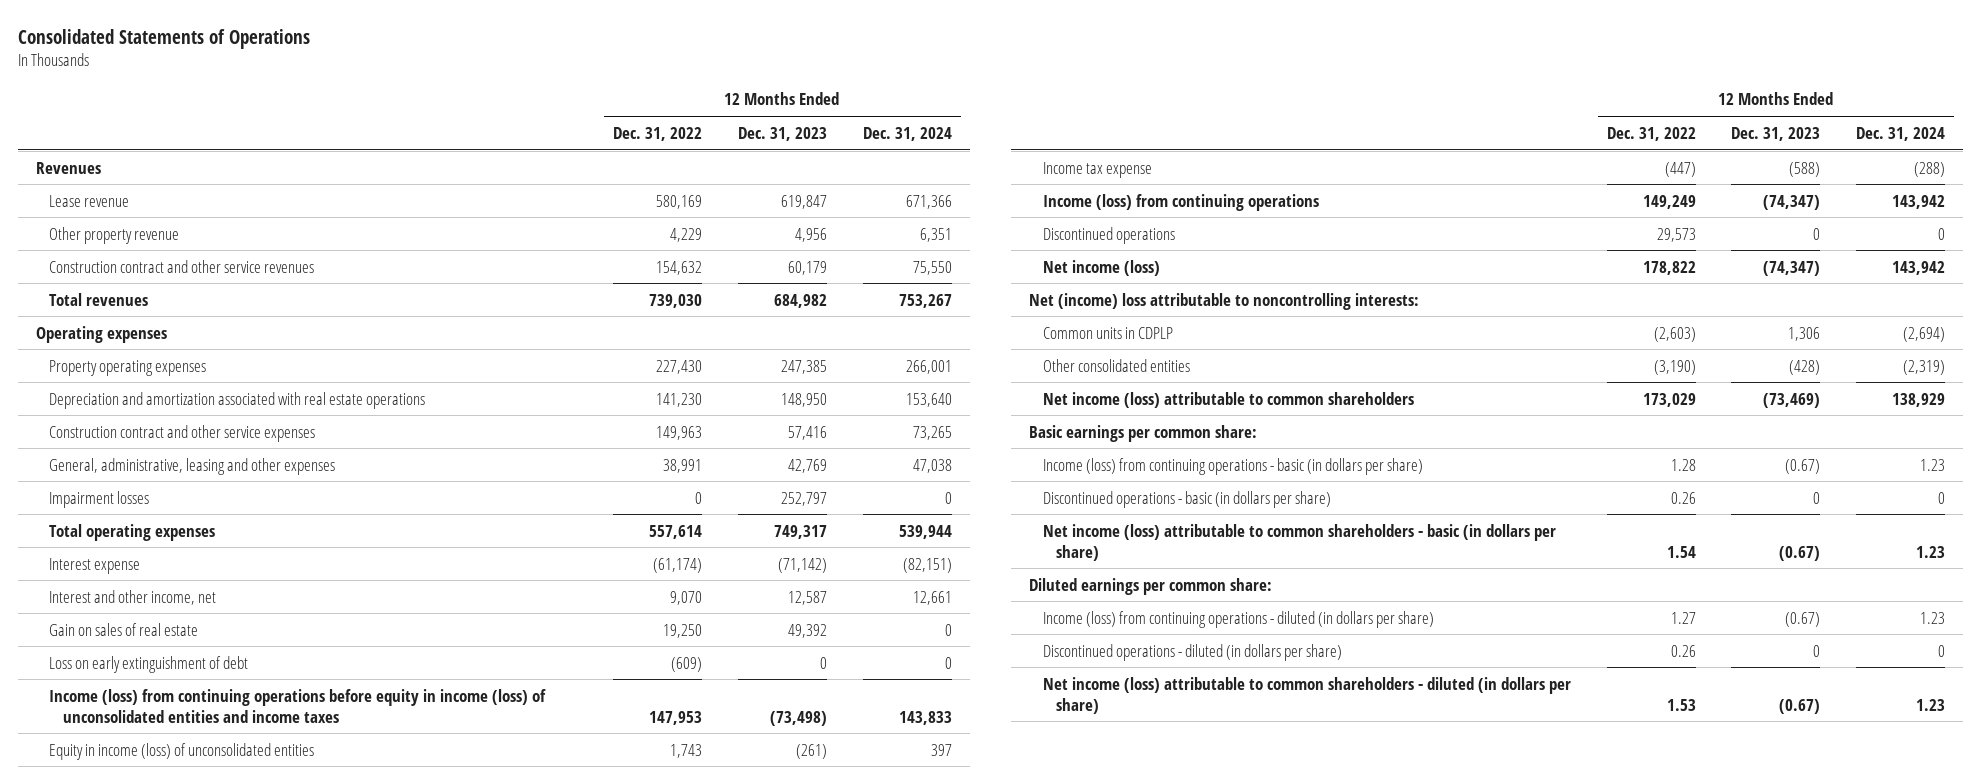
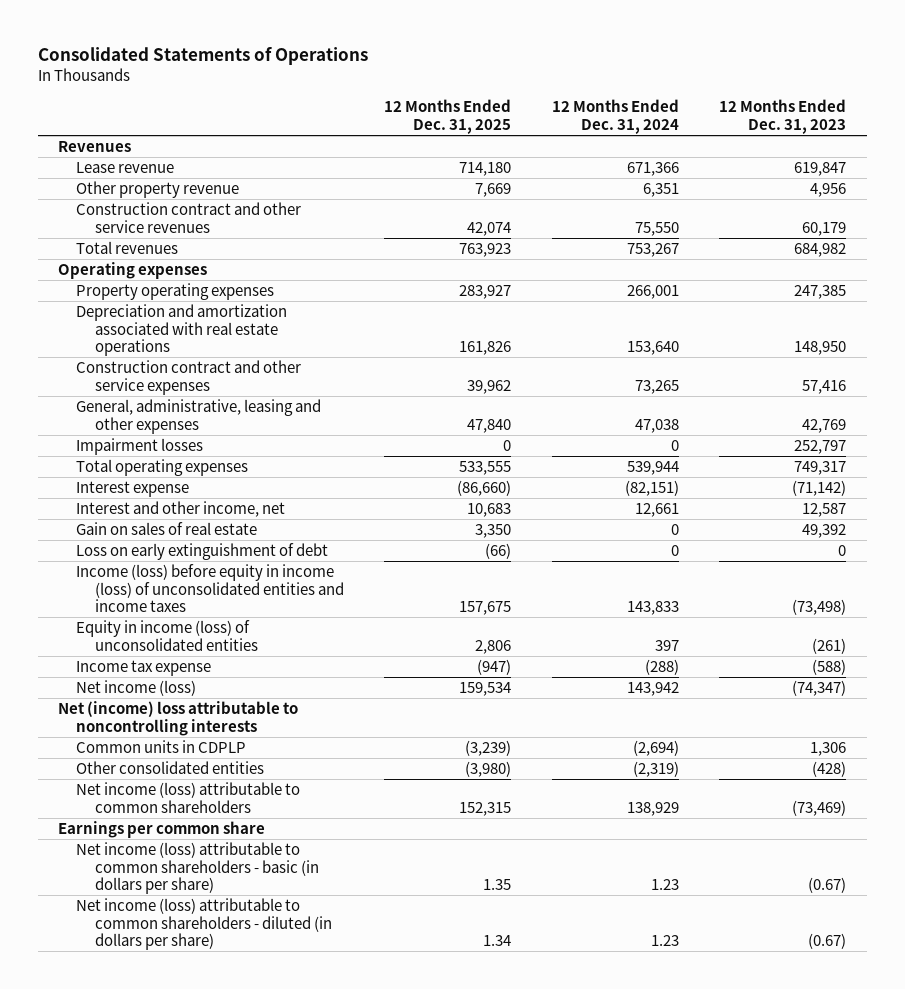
- | 12 Months Ended Dec. 31, 2022 | 12 Months Ended Dec. 31, 2023 | 12 Months Ended Dec. 31, 2024
+ | 12 Months Ended Dec. 31, 2025 | 12 Months Ended Dec. 31, 2024 | 12 Months Ended Dec. 31, 2023
- Income (loss) from continuing operations before equity in income (loss) of unconsolidated entities and income taxes | 147,953 | (73,498) | 143,833
+ Income (loss) before equity in income (loss) of unconsolidated entities and income taxes | 157,675 | 143,833 | (73,498)
- Income (loss) from continuing operations | 149,249 | (74,347) | 143,942
- Discontinued operations | 29,573 | 0 | 0
- Net (income) loss attributable to noncontrolling interests:
+ Net (income) loss attributable to noncontrolling interests
- Basic earnings per common share:
- Income (loss) from continuing operations - basic (in dollars per share) | 1.28 | (0.67) | 1.23
- Discontinued operations - basic (in dollars per share) | 0.26 | 0 | 0
+ Earnings per common share
- Diluted earnings per common share:
- Income (loss) from continuing operations - diluted (in dollars per share) | 1.27 | (0.67) | 1.23
- Discontinued operations - diluted (in dollars per share) | 0.26 | 0 | 0

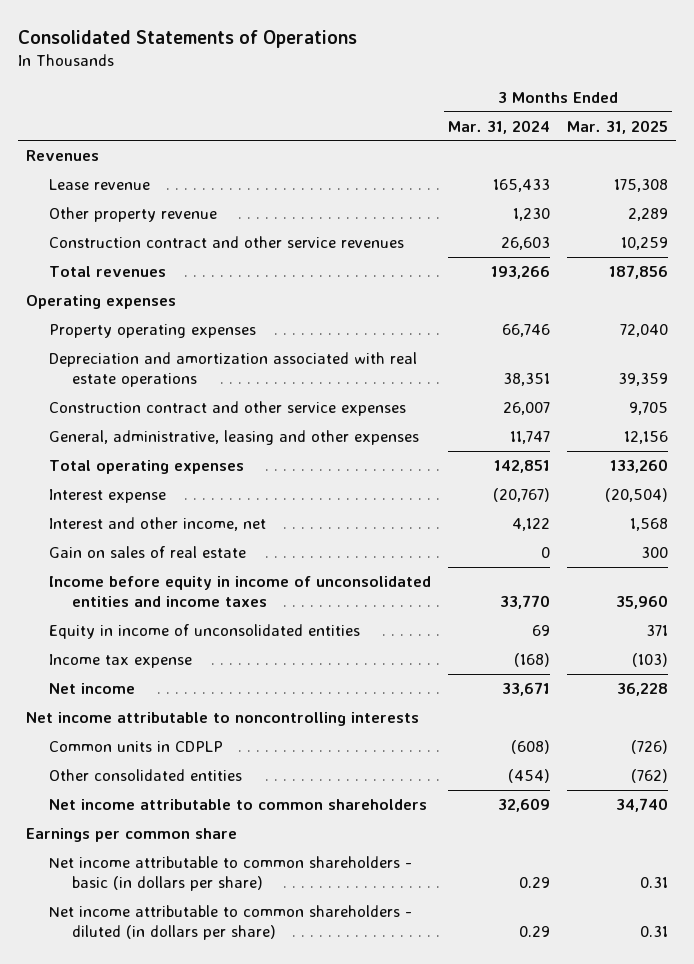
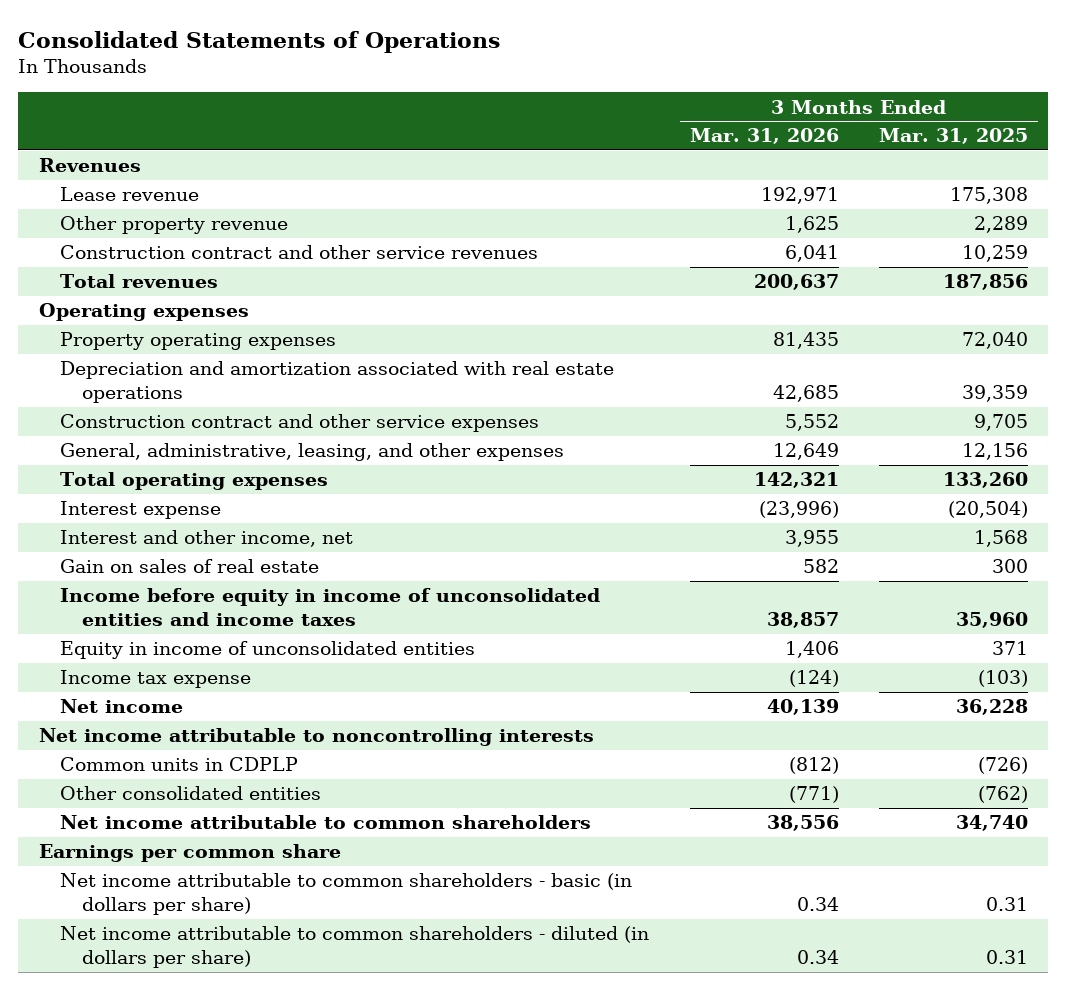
- | 3 Months Ended Mar. 31, 2024 | 3 Months Ended Mar. 31, 2025
+ | 3 Months Ended Mar. 31, 2026 | 3 Months Ended Mar. 31, 2025
- General, administrative, leasing and other expenses | 11,747 | 12,156
+ General, administrative, leasing, and other expenses | 12,649 | 12,156

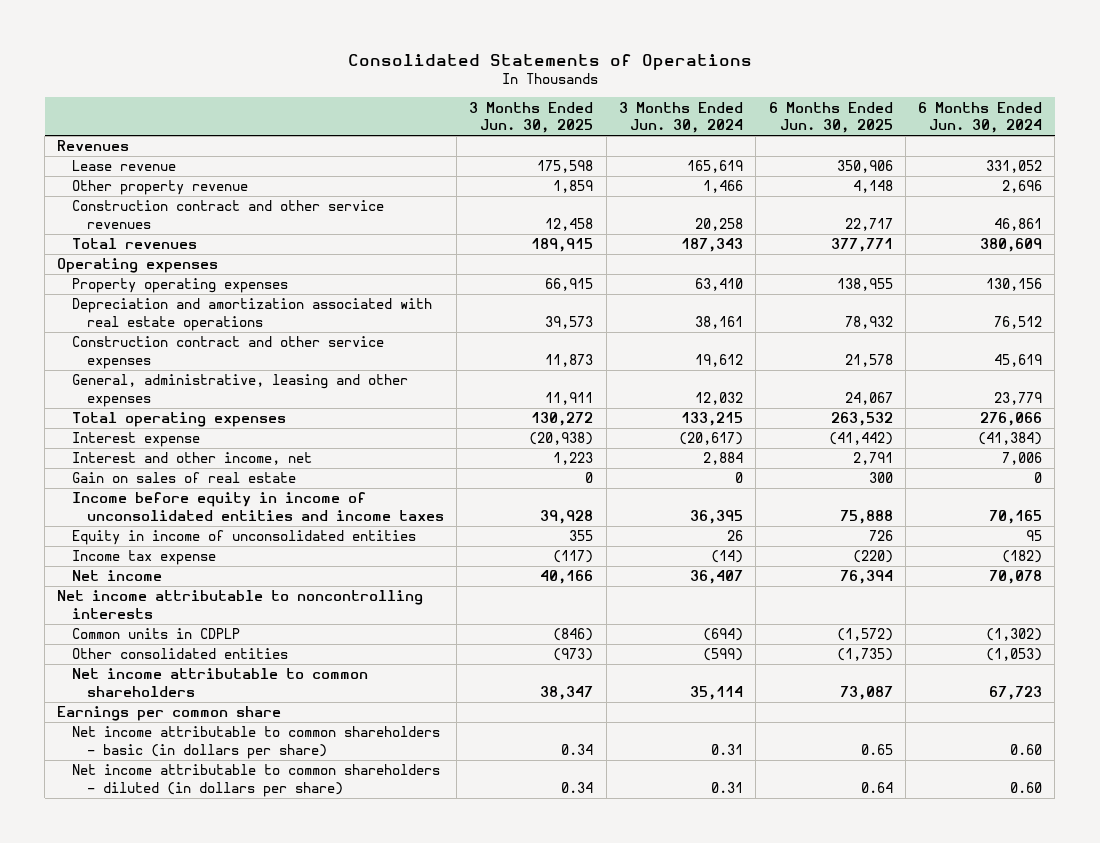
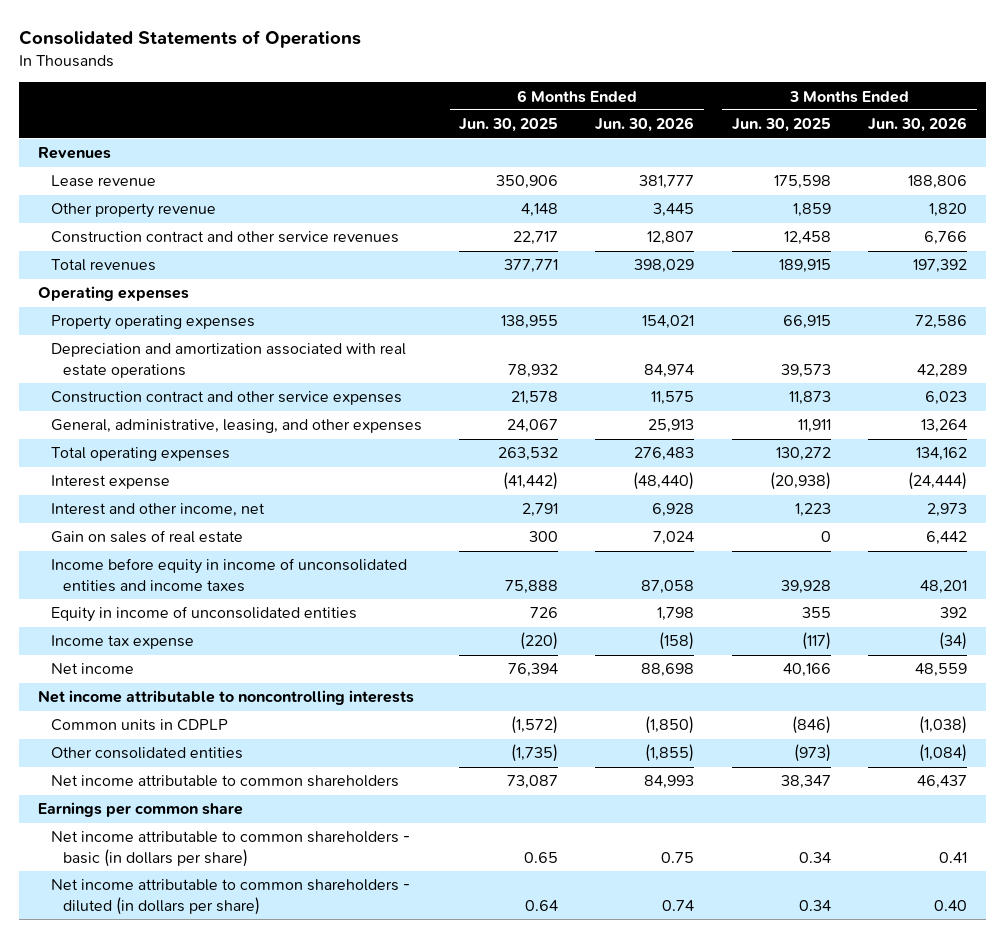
- | 3 Months Ended Jun. 30, 2025 | 3 Months Ended Jun. 30, 2024 | 6 Months Ended Jun. 30, 2025 | 6 Months Ended Jun. 30, 2024
+ | 6 Months Ended Jun. 30, 2025 | 6 Months Ended Jun. 30, 2026 | 3 Months Ended Jun. 30, 2025 | 3 Months Ended Jun. 30, 2026
- General, administrative, leasing and other expenses | 11,911 | 12,032 | 24,067 | 23,779
+ General, administrative, leasing, and other expenses | 24,067 | 25,913 | 11,911 | 13,264

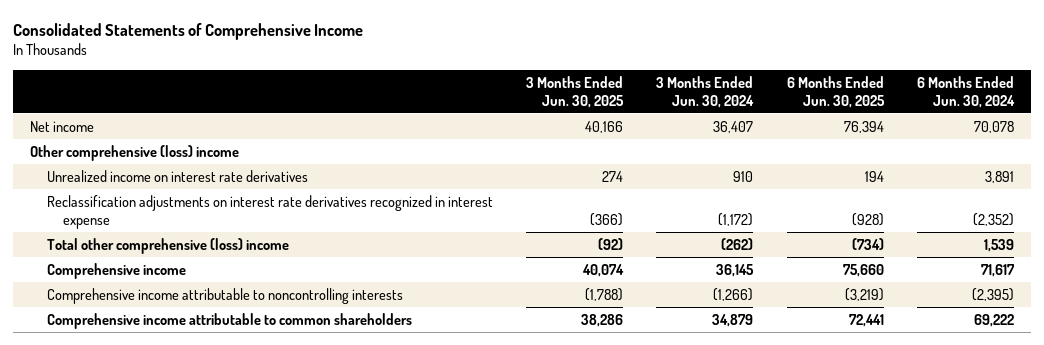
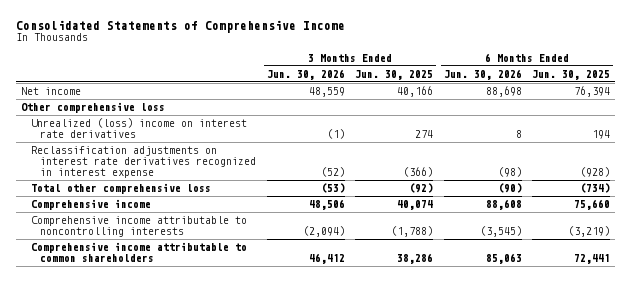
- | 3 Months Ended Jun. 30, 2025 | 3 Months Ended Jun. 30, 2024 | 6 Months Ended Jun. 30, 2025 | 6 Months Ended Jun. 30, 2024
+ | 3 Months Ended Jun. 30, 2026 | 3 Months Ended Jun. 30, 2025 | 6 Months Ended Jun. 30, 2026 | 6 Months Ended Jun. 30, 2025
- Other comprehensive (loss) income
- Unrealized income on interest rate derivatives | 274 | 910 | 194 | 3,891
+ Other comprehensive loss
+ Unrealized (loss) income on interest rate derivatives | (1) | 274 | 8 | 194
- Total other comprehensive (loss) income | (92) | (262) | (734) | 1,539
+ Total other comprehensive loss | (53) | (92) | (90) | (734)

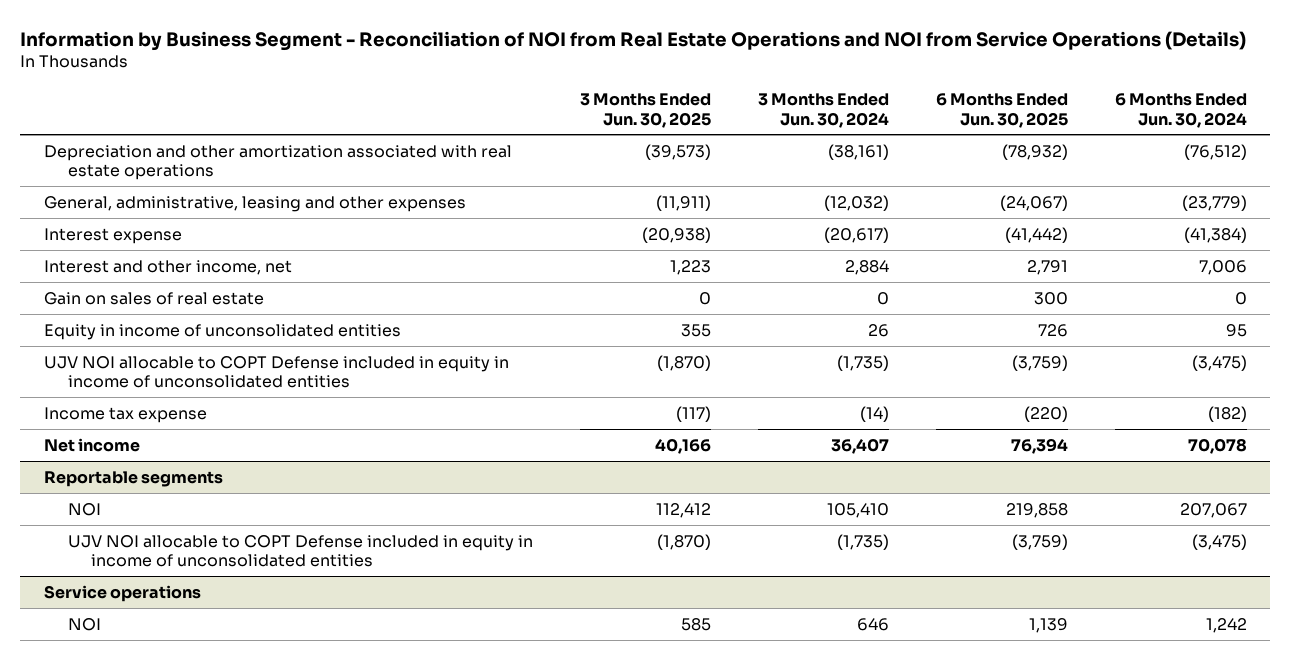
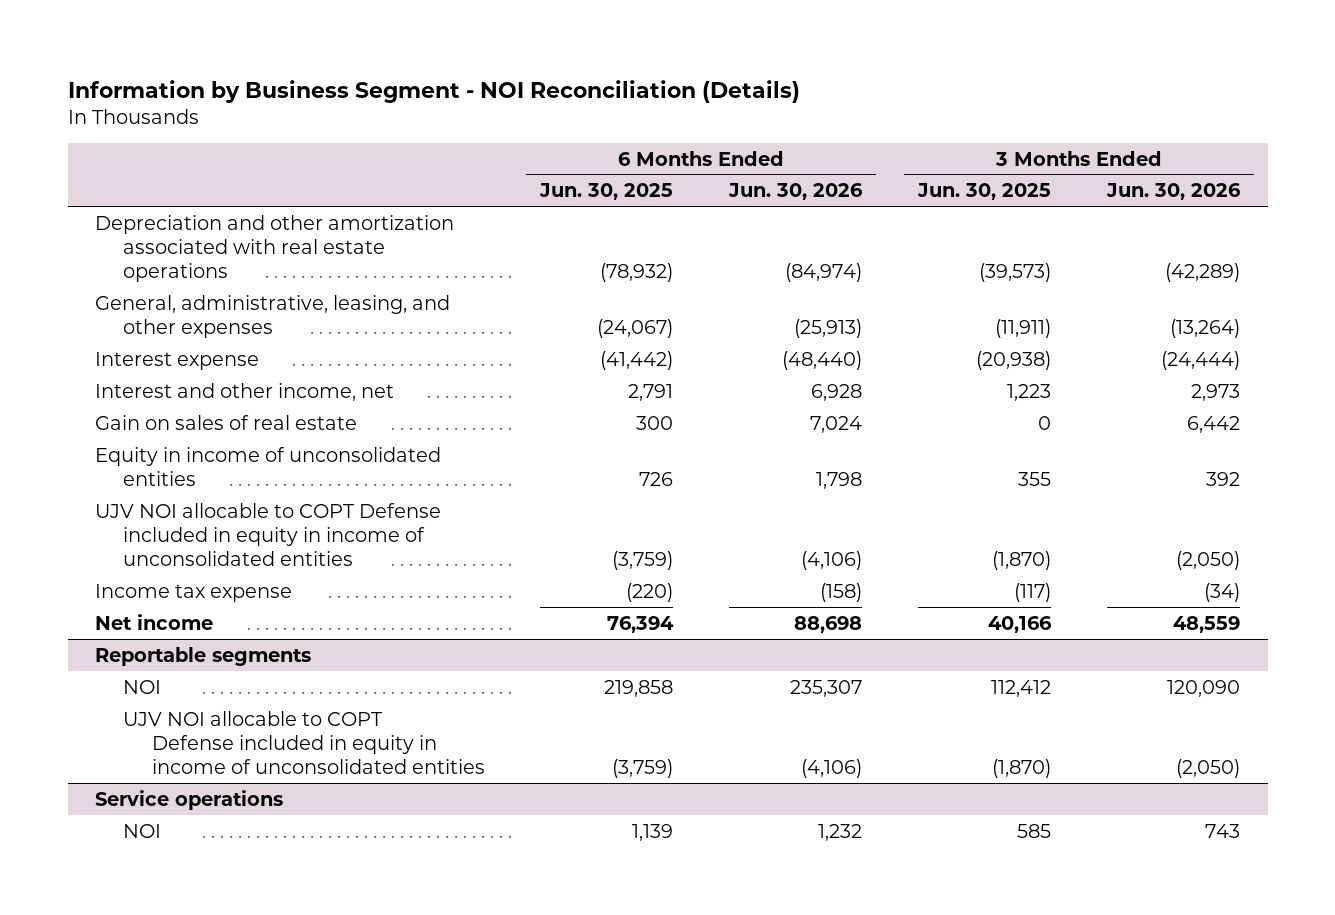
- Information by Business Segment - Reconciliation of NOI from Real Estate Operations and NOI from Service Operations (Details)
+ Information by Business Segment - NOI Reconciliation (Details)
- | 3 Months Ended Jun. 30, 2025 | 3 Months Ended Jun. 30, 2024 | 6 Months Ended Jun. 30, 2025 | 6 Months Ended Jun. 30, 2024
+ | 6 Months Ended Jun. 30, 2025 | 6 Months Ended Jun. 30, 2026 | 3 Months Ended Jun. 30, 2025 | 3 Months Ended Jun. 30, 2026
- General, administrative, leasing and other expenses | (11,911) | (12,032) | (24,067) | (23,779)
+ General, administrative, leasing, and other expenses | (24,067) | (25,913) | (11,911) | (13,264)

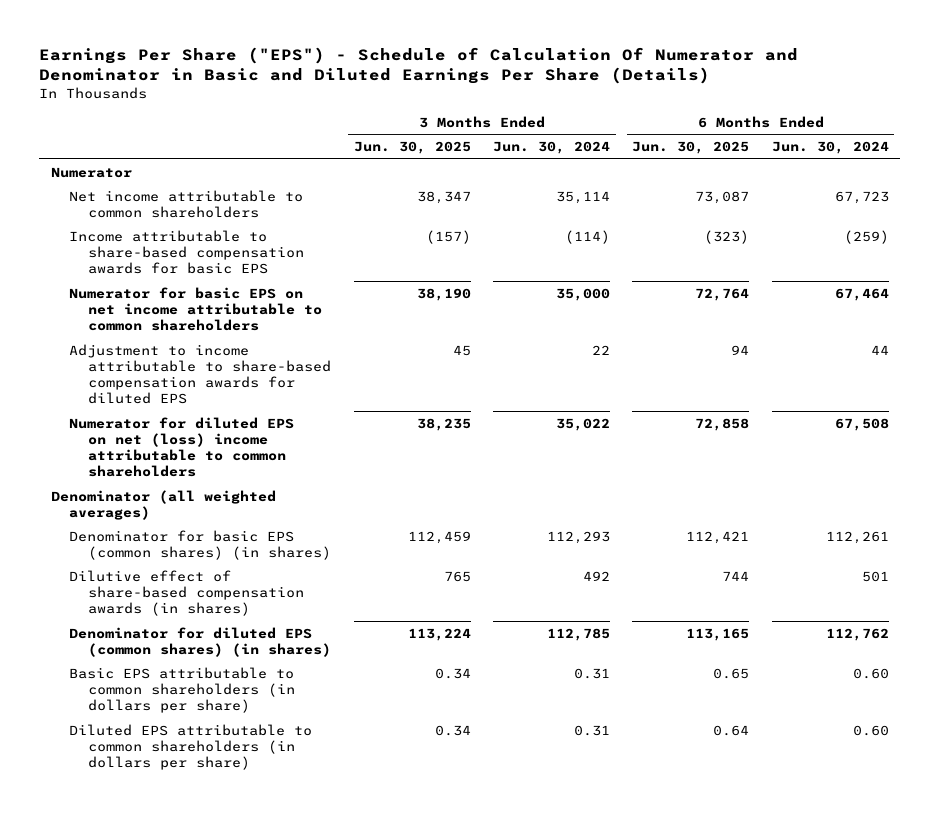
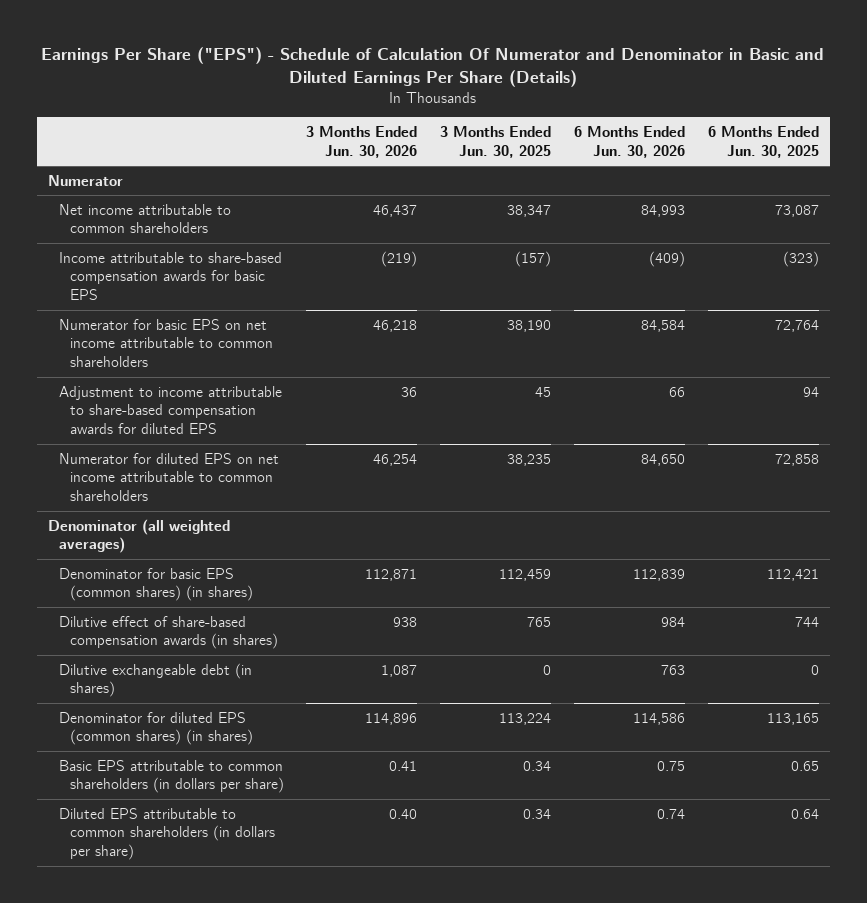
- | 3 Months Ended Jun. 30, 2025 | 3 Months Ended Jun. 30, 2024 | 6 Months Ended Jun. 30, 2025 | 6 Months Ended Jun. 30, 2024
+ | 3 Months Ended Jun. 30, 2026 | 3 Months Ended Jun. 30, 2025 | 6 Months Ended Jun. 30, 2026 | 6 Months Ended Jun. 30, 2025
- Numerator for diluted EPS on net (loss) income attributable to common shareholders | 38,235 | 35,022 | 72,858 | 67,508
+ Numerator for diluted EPS on net income attributable to common shareholders | 46,254 | 38,235 | 84,650 | 72,858
+ Dilutive exchangeable debt (in shares) | 1,087 | 0 | 763 | 0

